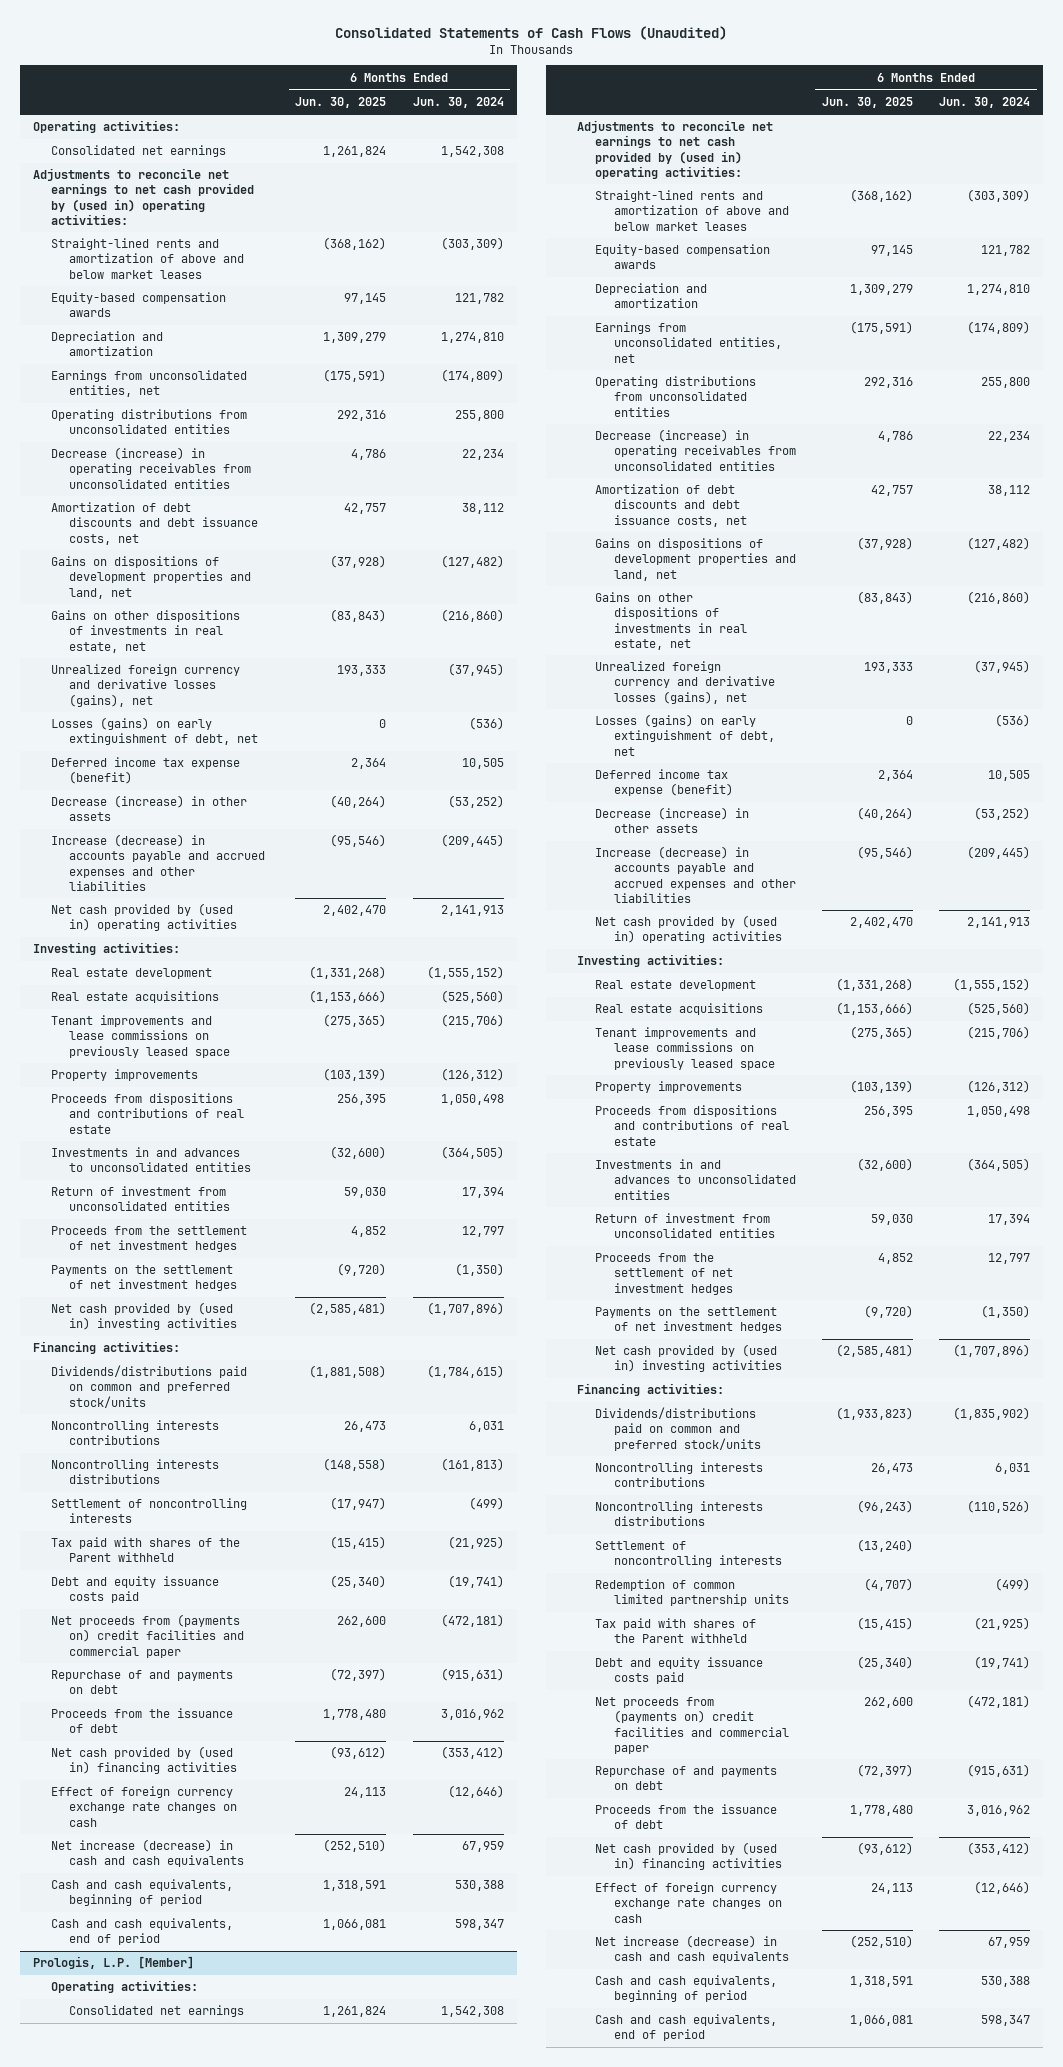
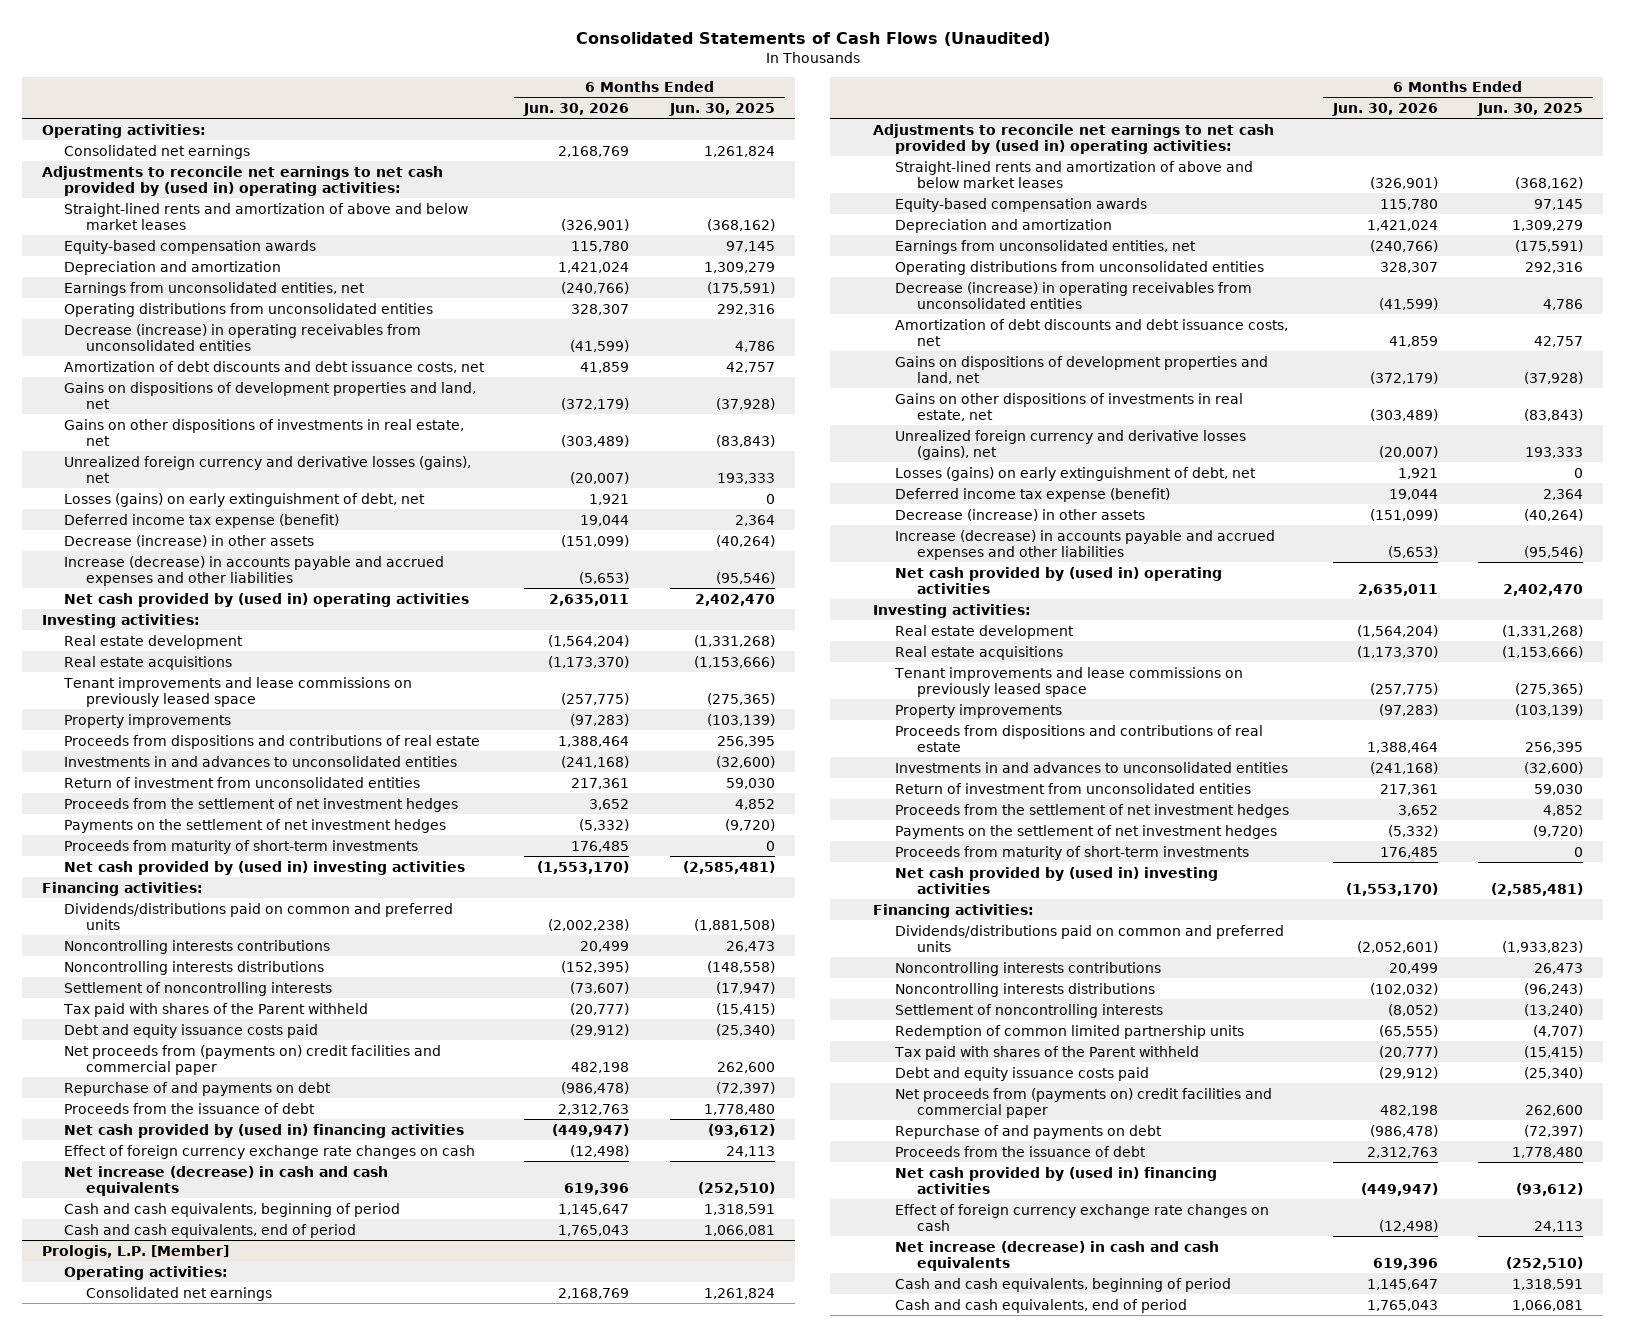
- | 6 Months Ended Jun. 30, 2025 | 6 Months Ended Jun. 30, 2024
+ | 6 Months Ended Jun. 30, 2026 | 6 Months Ended Jun. 30, 2025
+ Proceeds from maturity of short-term investments | 176,485 | 0
- Dividends/distributions paid on common and preferred stock/units | (1,881,508) | (1,784,615)
+ Dividends/distributions paid on common and preferred units | (2,002,238) | (1,881,508)
@ Prologis, L.P. [Member]
+ Proceeds from maturity of short-term investments | 176,485 | 0
- Dividends/distributions paid on common and preferred stock/units | (1,933,823) | (1,835,902)
+ Dividends/distributions paid on common and preferred units | (2,052,601) | (1,933,823)

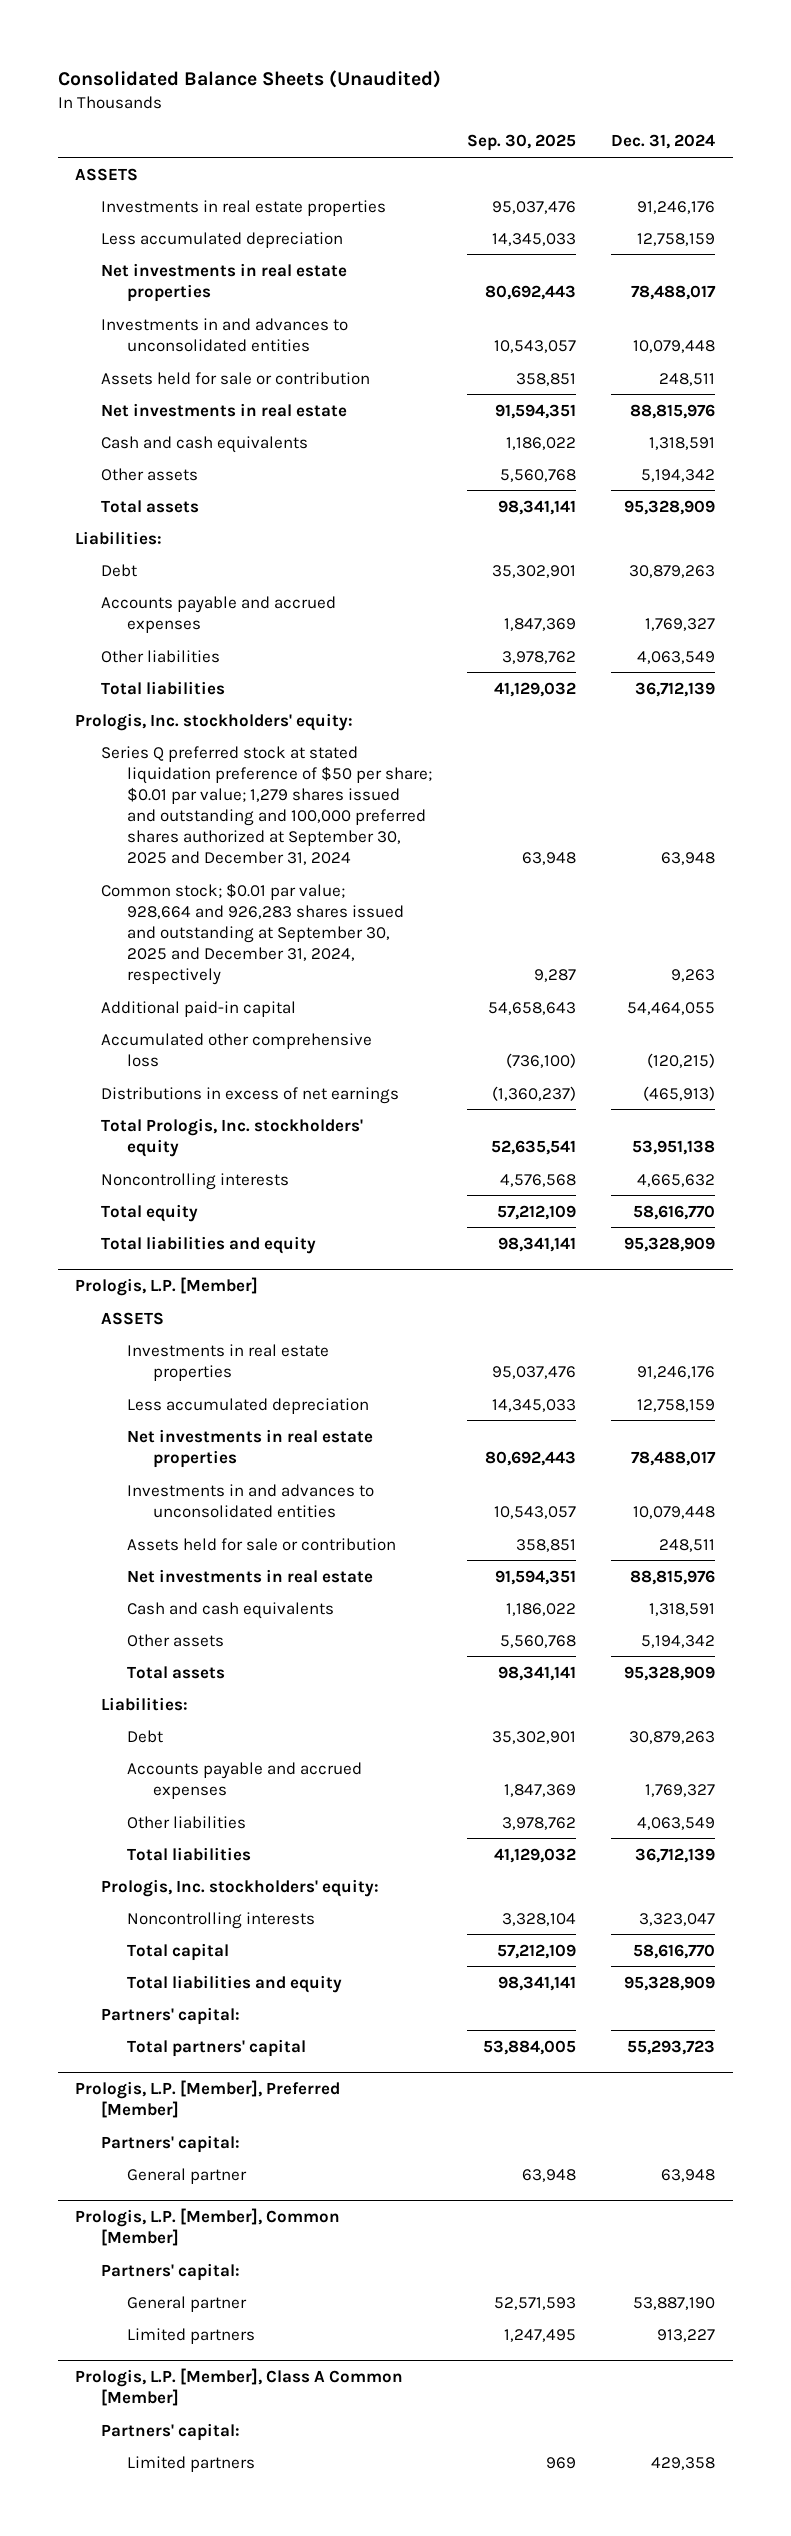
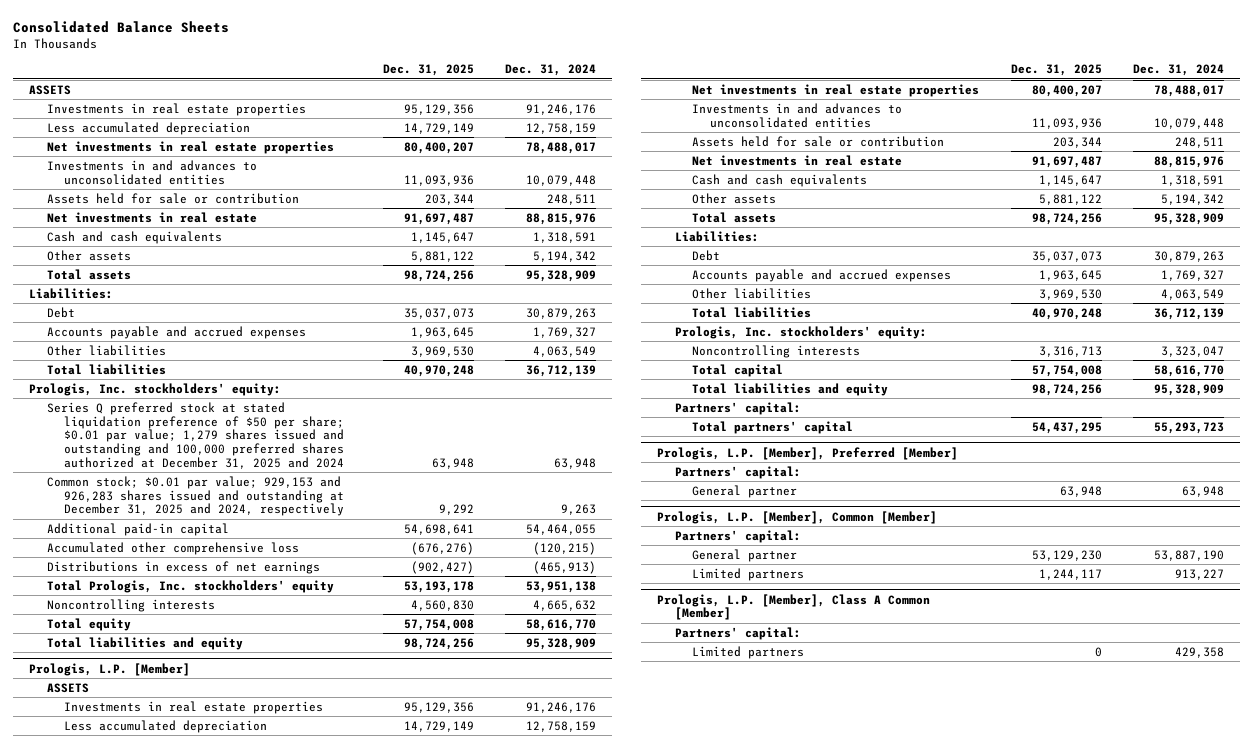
- Consolidated Balance Sheets (Unaudited)
+ Consolidated Balance Sheets
- | Sep. 30, 2025 | Dec. 31, 2024
+ | Dec. 31, 2025 | Dec. 31, 2024
- Series Q preferred stock at stated liquidation preference of $50 per share; $0.01 par value; 1,279 shares issued and outstanding and 100,000 preferred shares authorized at September 30, 2025 and December 31, 2024 | 63,948 | 63,948
- Common stock; $0.01 par value; 928,664 and 926,283 shares issued and outstanding at September 30, 2025 and December 31, 2024, respectively | 9,287 | 9,263
+ Series Q preferred stock at stated liquidation preference of $50 per share; $0.01 par value; 1,279 shares issued and outstanding and 100,000 preferred shares authorized at December 31, 2025 and 2024 | 63,948 | 63,948
+ Common stock; $0.01 par value; 929,153 and 926,283 shares issued and outstanding at December 31, 2025 and 2024, respectively | 9,292 | 9,263

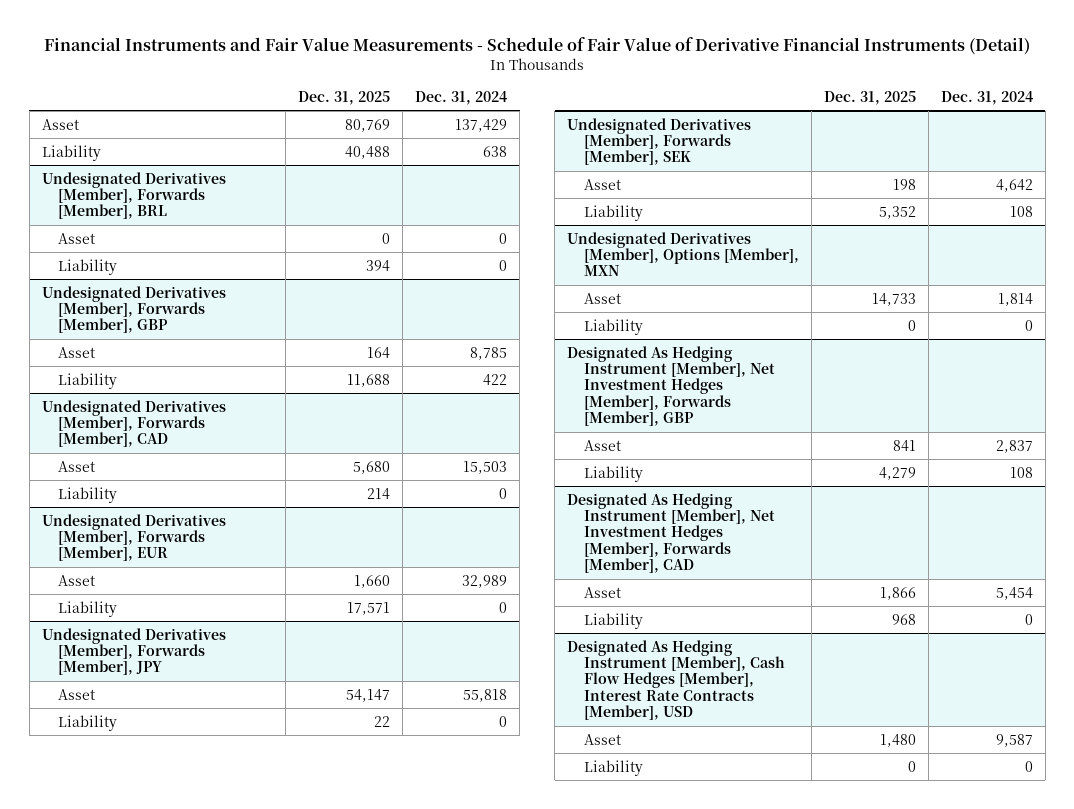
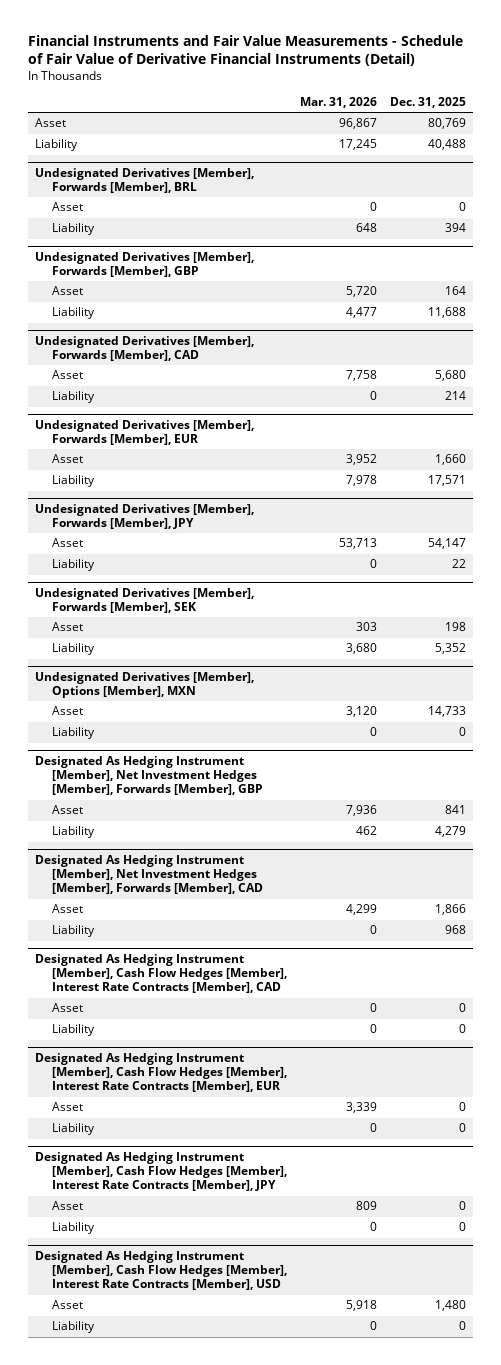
- | Dec. 31, 2025 | Dec. 31, 2024
+ | Mar. 31, 2026 | Dec. 31, 2025
+ Designated As Hedging Instrument [Member], Cash Flow Hedges [Member], Interest Rate Contracts [Member], CAD
+ Asset | 0 | 0
+ Liability | 0 | 0
+ Designated As Hedging Instrument [Member], Cash Flow Hedges [Member], Interest Rate Contracts [Member], EUR
+ Asset | 3,339 | 0
+ Liability | 0 | 0
+ Designated As Hedging Instrument [Member], Cash Flow Hedges [Member], Interest Rate Contracts [Member], JPY
+ Asset | 809 | 0
+ Liability | 0 | 0

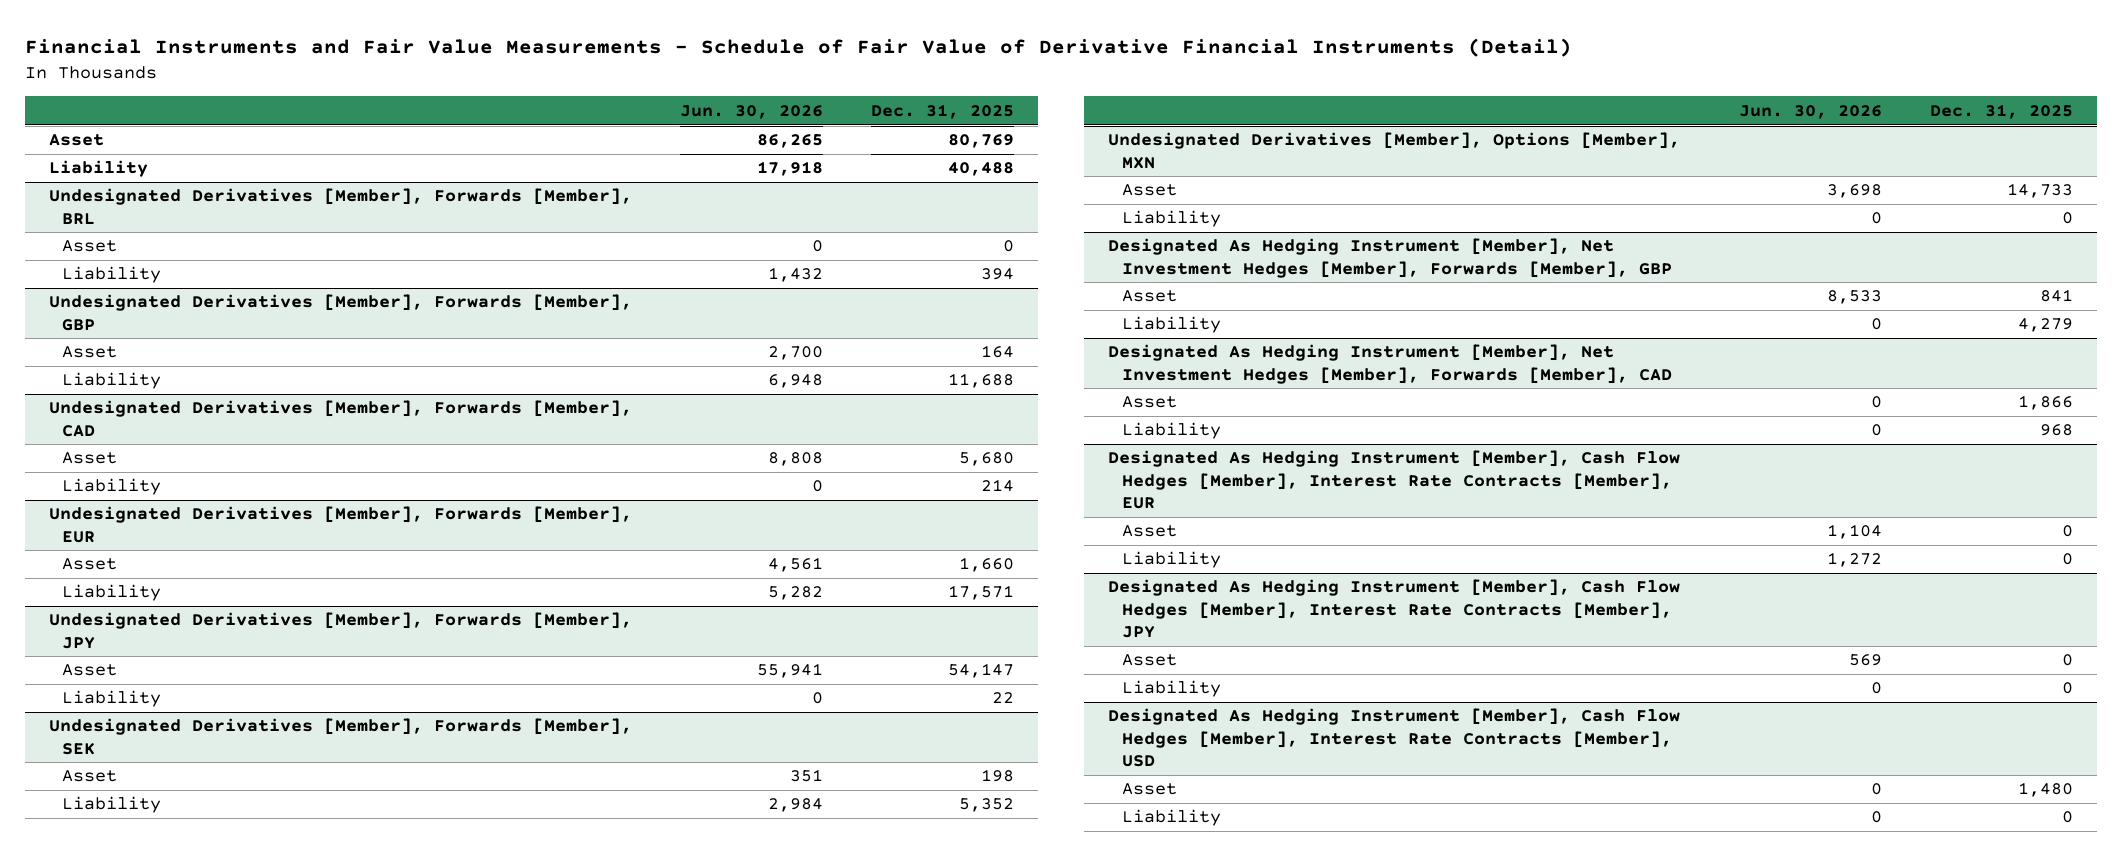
- | Mar. 31, 2026 | Dec. 31, 2025
+ | Jun. 30, 2026 | Dec. 31, 2025
- Designated As Hedging Instrument [Member], Cash Flow Hedges [Member], Interest Rate Contracts [Member], CAD
- Asset | 0 | 0
- Liability | 0 | 0

